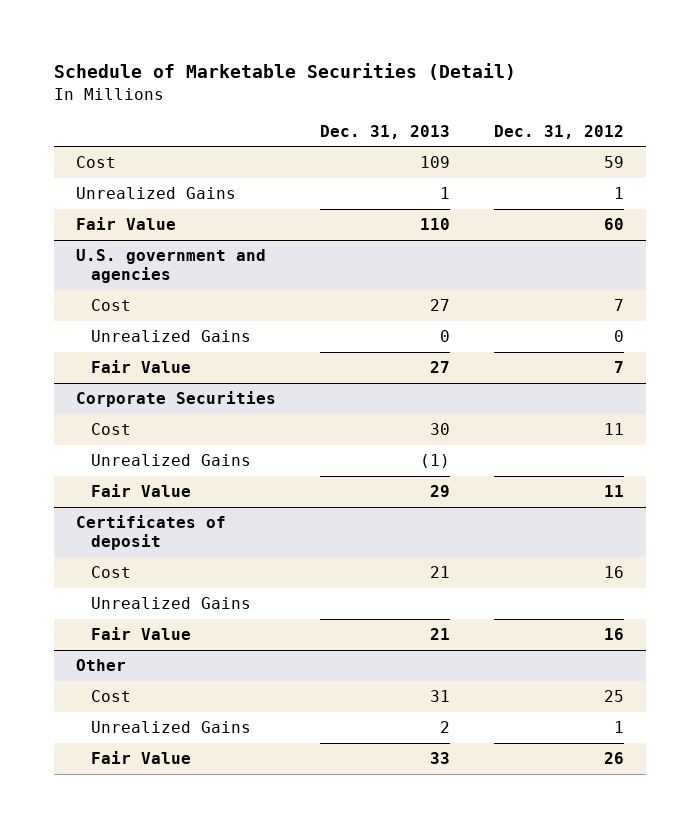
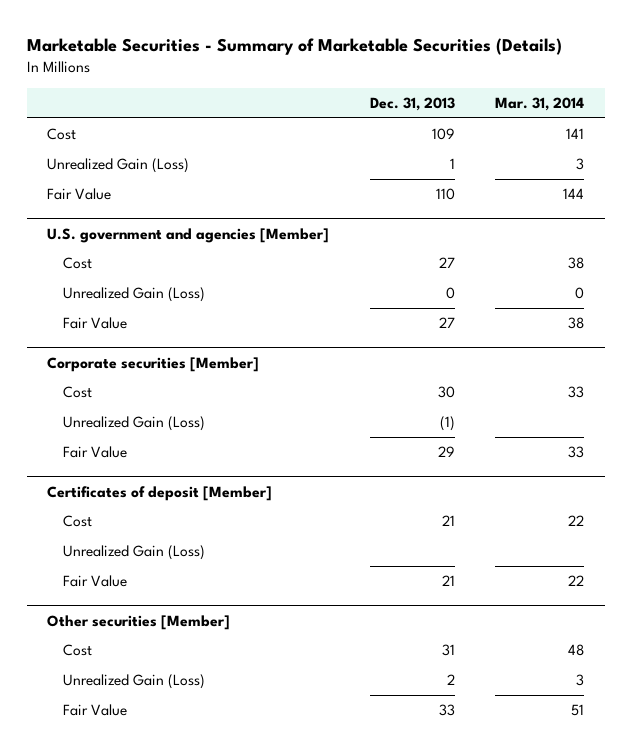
- Schedule of Marketable Securities (Detail)
+ Marketable Securities - Summary of Marketable Securities (Details)
- | Dec. 31, 2013 | Dec. 31, 2012
+ | Dec. 31, 2013 | Mar. 31, 2014
- Unrealized Gains | 1 | 1
+ Unrealized Gain (Loss) | 1 | 3
- U.S. government and agencies
+ U.S. government and agencies [Member]
- Unrealized Gains | 0 | 0
+ Unrealized Gain (Loss) | 0 | 0
- Corporate Securities
+ Corporate securities [Member]
- Unrealized Gains | (1) |
+ Unrealized Gain (Loss) | (1) |
- Certificates of deposit
+ Certificates of deposit [Member]
- Unrealized Gains
+ Unrealized Gain (Loss)
- Other
+ Other securities [Member]
- Unrealized Gains | 2 | 1
+ Unrealized Gain (Loss) | 2 | 3

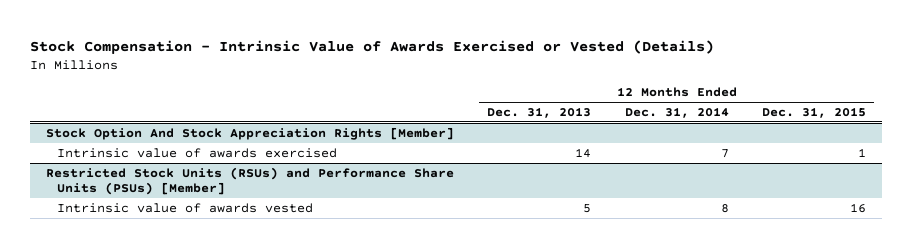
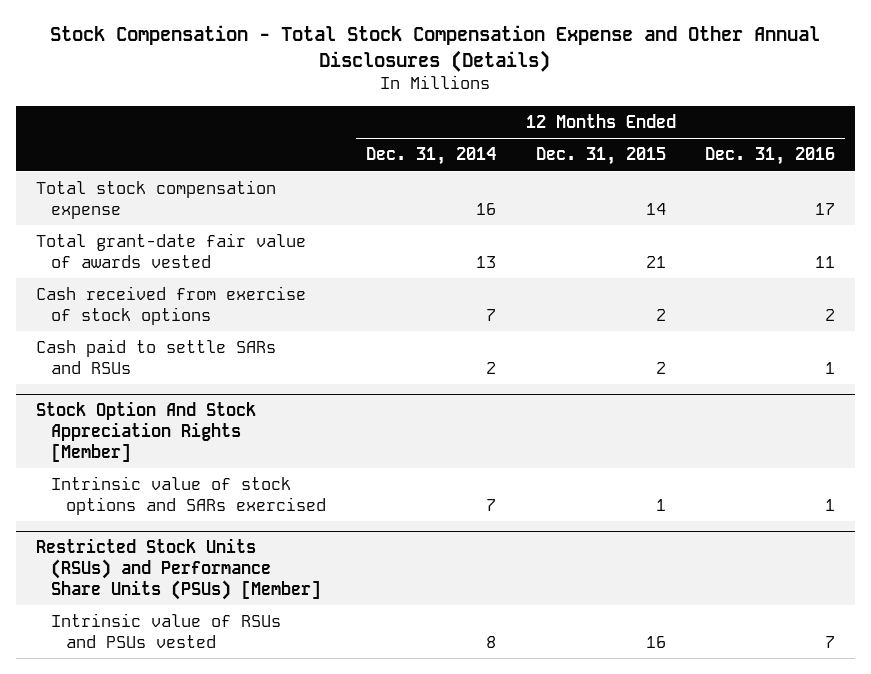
- Stock Compensation - Intrinsic Value of Awards Exercised or Vested (Details)
+ Stock Compensation - Total Stock Compensation Expense and Other Annual Disclosures (Details)
- | 12 Months Ended Dec. 31, 2013 | 12 Months Ended Dec. 31, 2014 | 12 Months Ended Dec. 31, 2015
+ | 12 Months Ended Dec. 31, 2014 | 12 Months Ended Dec. 31, 2015 | 12 Months Ended Dec. 31, 2016
+ Total stock compensation expense | 16 | 14 | 17
+ Total grant-date fair value of awards vested | 13 | 21 | 11
+ Cash received from exercise of stock options | 7 | 2 | 2
+ Cash paid to settle SARs and RSUs | 2 | 2 | 1
@ Stock Option And Stock Appreciation Rights [Member]
- Intrinsic value of awards exercised | 14 | 7 | 1
+ Intrinsic value of stock options and SARs exercised | 7 | 1 | 1
@ Restricted Stock Units (RSUs) and Performance Share Units (PSUs) [Member]
- Intrinsic value of awards vested | 5 | 8 | 16
+ Intrinsic value of RSUs and PSUs vested | 8 | 16 | 7

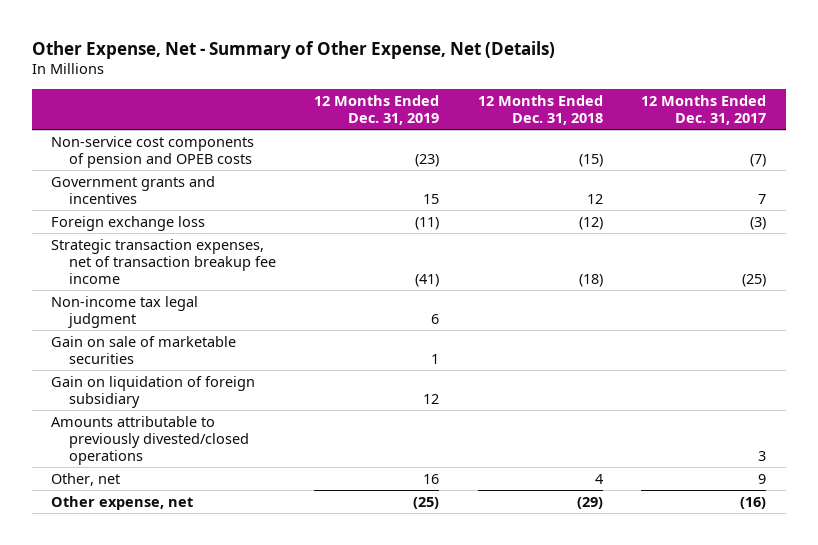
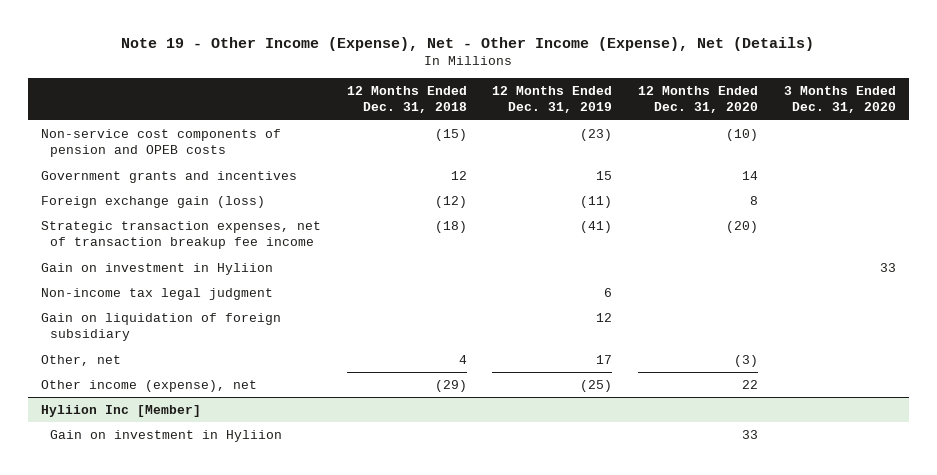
- Other Expense, Net - Summary of Other Expense, Net (Details)
+ Note 19 - Other Income (Expense), Net - Other Income (Expense), Net (Details)
- | 12 Months Ended Dec. 31, 2019 | 12 Months Ended Dec. 31, 2018 | 12 Months Ended Dec. 31, 2017
+ | 12 Months Ended Dec. 31, 2018 | 12 Months Ended Dec. 31, 2019 | 12 Months Ended Dec. 31, 2020 | 3 Months Ended Dec. 31, 2020
- Foreign exchange loss | (11) | (12) | (3)
+ Foreign exchange gain (loss) | (12) | (11) | 8 |
+ Gain on investment in Hyliion | | | | 33
- Gain on sale of marketable securities | 1 | |
- Amounts attributable to previously divested/closed operations | | | 3
- Other, net | 16 | 4 | 9
- Other expense, net | (25) | (29) | (16)
+ Other, net | 4 | 17 | (3) |
+ Other income (expense), net | (29) | (25) | 22 |
+ Hyliion Inc [Member]
+ Gain on investment in Hyliion | | | 33 |

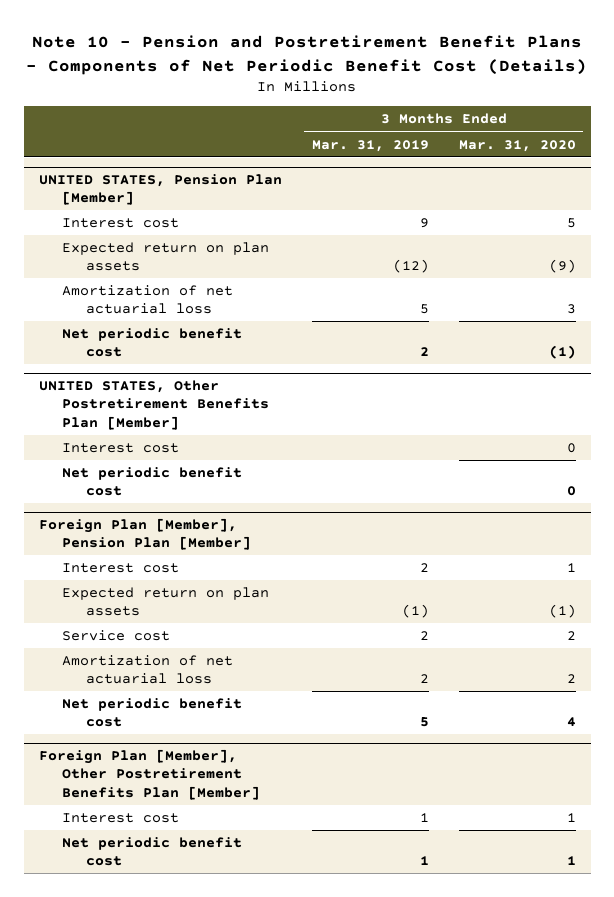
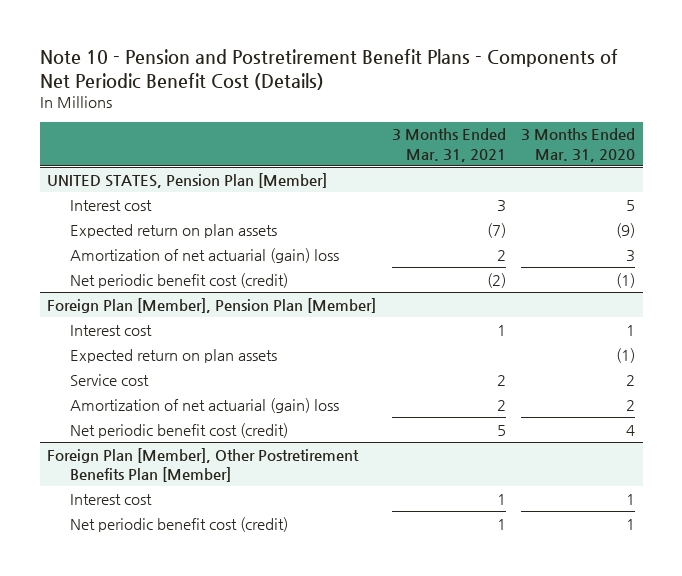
- | 3 Months Ended Mar. 31, 2019 | 3 Months Ended Mar. 31, 2020
+ | 3 Months Ended Mar. 31, 2021 | 3 Months Ended Mar. 31, 2020
@ UNITED STATES, Pension Plan [Member]
- Amortization of net actuarial loss | 5 | 3
- Net periodic benefit cost | 2 | (1)
- UNITED STATES, Other Postretirement Benefits Plan [Member]
- Interest cost | | 0
- Net periodic benefit cost | | 0
@ UNITED STATES, Pension Plan [Member]
+ Amortization of net actuarial (gain) loss | 2 | 3
+ Net periodic benefit cost (credit) | (2) | (1)
@ Foreign Plan [Member], Pension Plan [Member]
- Amortization of net actuarial loss | 2 | 2
- Net periodic benefit cost | 5 | 4
+ Amortization of net actuarial (gain) loss | 2 | 2
+ Net periodic benefit cost (credit) | 5 | 4
@ Foreign Plan [Member], Other Postretirement Benefits Plan [Member]
- Net periodic benefit cost | 1 | 1
+ Net periodic benefit cost (credit) | 1 | 1

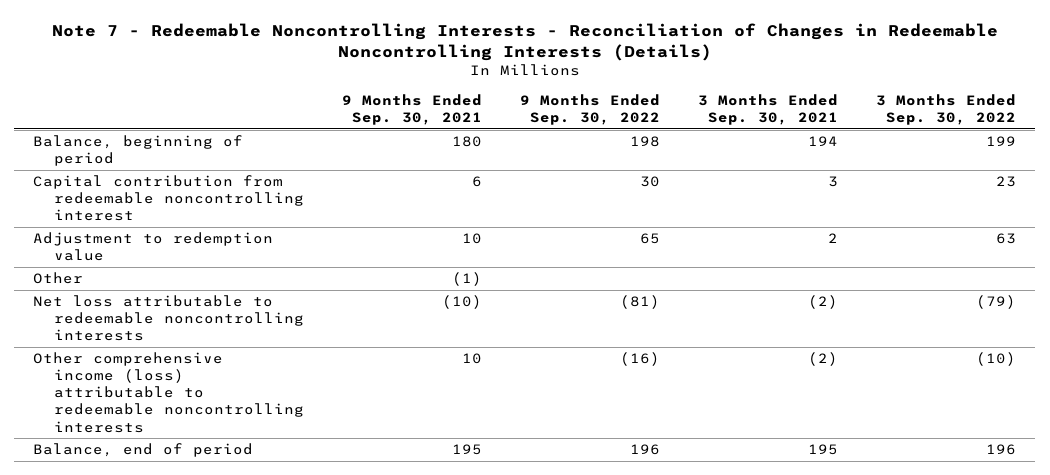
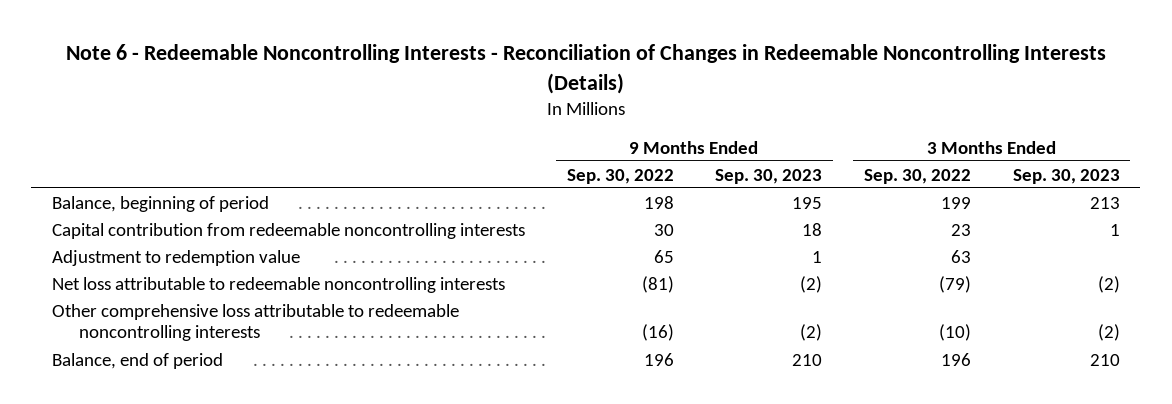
- Note 7 - Redeemable Noncontrolling Interests - Reconciliation of Changes in Redeemable Noncontrolling Interests (Details)
+ Note 6 - Redeemable Noncontrolling Interests - Reconciliation of Changes in Redeemable Noncontrolling Interests (Details)
- | 9 Months Ended Sep. 30, 2021 | 9 Months Ended Sep. 30, 2022 | 3 Months Ended Sep. 30, 2021 | 3 Months Ended Sep. 30, 2022
+ | 9 Months Ended Sep. 30, 2022 | 9 Months Ended Sep. 30, 2023 | 3 Months Ended Sep. 30, 2022 | 3 Months Ended Sep. 30, 2023
- Capital contribution from redeemable noncontrolling interest | 6 | 30 | 3 | 23
+ Capital contribution from redeemable noncontrolling interests | 30 | 18 | 23 | 1
- Other | (1) | | |
- Other comprehensive income (loss) attributable to redeemable noncontrolling interests | 10 | (16) | (2) | (10)
+ Other comprehensive loss attributable to redeemable noncontrolling interests | (16) | (2) | (10) | (2)

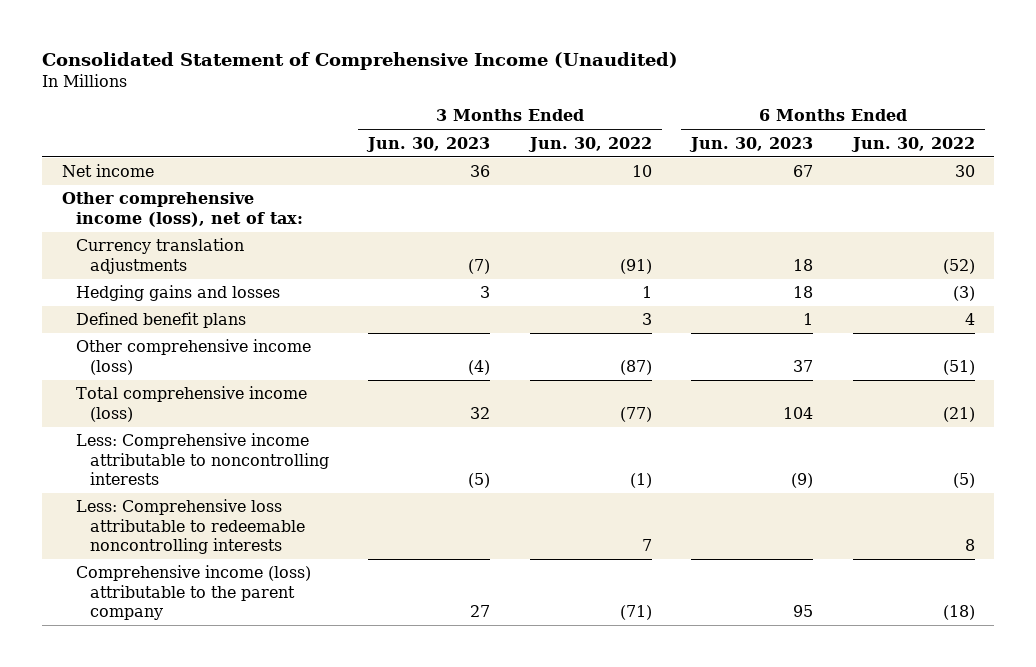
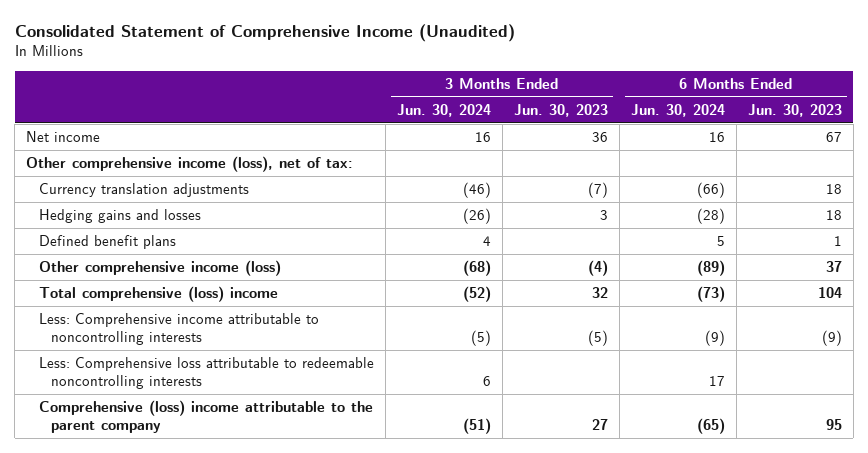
- | 3 Months Ended Jun. 30, 2023 | 3 Months Ended Jun. 30, 2022 | 6 Months Ended Jun. 30, 2023 | 6 Months Ended Jun. 30, 2022
+ | 3 Months Ended Jun. 30, 2024 | 3 Months Ended Jun. 30, 2023 | 6 Months Ended Jun. 30, 2024 | 6 Months Ended Jun. 30, 2023
- Total comprehensive income (loss) | 32 | (77) | 104 | (21)
+ Total comprehensive (loss) income | (52) | 32 | (73) | 104
- Comprehensive income (loss) attributable to the parent company | 27 | (71) | 95 | (18)
+ Comprehensive (loss) income attributable to the parent company | (51) | 27 | (65) | 95

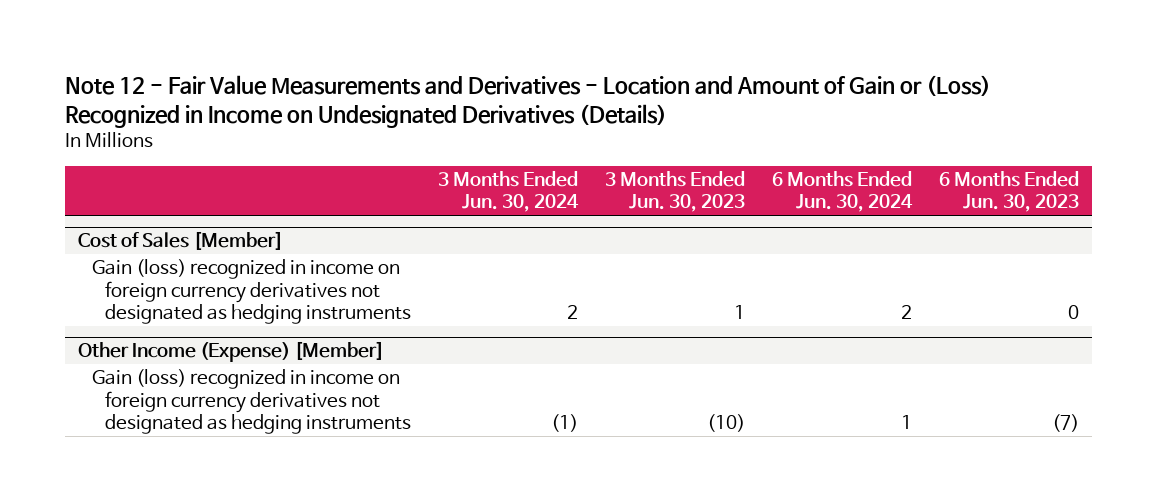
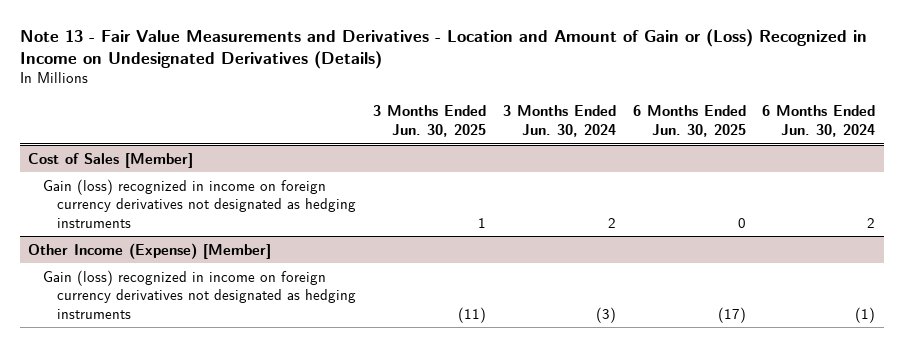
- Note 12 - Fair Value Measurements and Derivatives - Location and Amount of Gain or (Loss) Recognized in Income on Undesignated Derivatives (Details)
+ Note 13 - Fair Value Measurements and Derivatives - Location and Amount of Gain or (Loss) Recognized in Income on Undesignated Derivatives (Details)
- | 3 Months Ended Jun. 30, 2024 | 3 Months Ended Jun. 30, 2023 | 6 Months Ended Jun. 30, 2024 | 6 Months Ended Jun. 30, 2023
+ | 3 Months Ended Jun. 30, 2025 | 3 Months Ended Jun. 30, 2024 | 6 Months Ended Jun. 30, 2025 | 6 Months Ended Jun. 30, 2024
@ Other Income (Expense) [Member]
- Gain (loss) recognized in income on foreign currency derivatives not designated as hedging instruments | (1) | (10) | 1 | (7)
+ Gain (loss) recognized in income on foreign currency derivatives not designated as hedging instruments | (11) | (3) | (17) | (1)

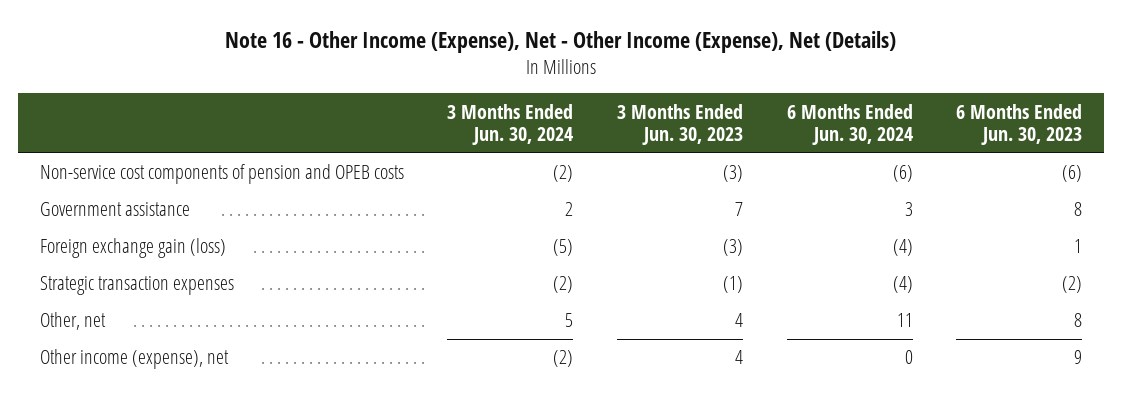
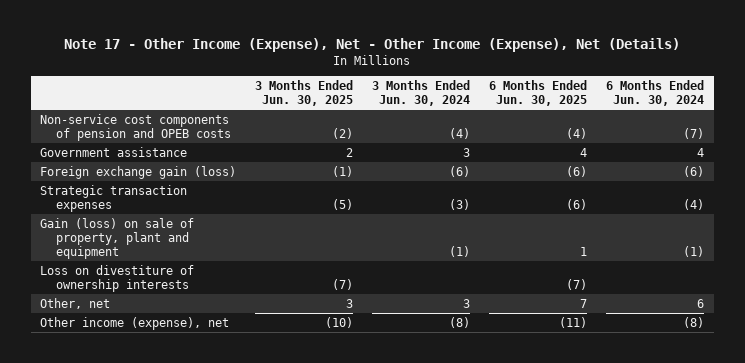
- Note 16 - Other Income (Expense), Net - Other Income (Expense), Net (Details)
+ Note 17 - Other Income (Expense), Net - Other Income (Expense), Net (Details)
- | 3 Months Ended Jun. 30, 2024 | 3 Months Ended Jun. 30, 2023 | 6 Months Ended Jun. 30, 2024 | 6 Months Ended Jun. 30, 2023
+ | 3 Months Ended Jun. 30, 2025 | 3 Months Ended Jun. 30, 2024 | 6 Months Ended Jun. 30, 2025 | 6 Months Ended Jun. 30, 2024
- Non-service cost components of pension and OPEB costs | (2) | (3) | (6) | (6)
- Government assistance | 2 | 7 | 3 | 8
- Foreign exchange gain (loss) | (5) | (3) | (4) | 1
- Strategic transaction expenses | (2) | (1) | (4) | (2)
- Other, net | 5 | 4 | 11 | 8
- Other income (expense), net | (2) | 4 | 0 | 9
+ Non-service cost components of pension and OPEB costs | (2) | (4) | (4) | (7)
+ Government assistance | 2 | 3 | 4 | 4
+ Foreign exchange gain (loss) | (1) | (6) | (6) | (6)
+ Strategic transaction expenses | (5) | (3) | (6) | (4)
+ Gain (loss) on sale of property, plant and equipment | | (1) | 1 | (1)
+ Loss on divestiture of ownership interests | (7) | | (7) |
+ Other, net | 3 | 3 | 7 | 6
+ Other income (expense), net | (10) | (8) | (11) | (8)

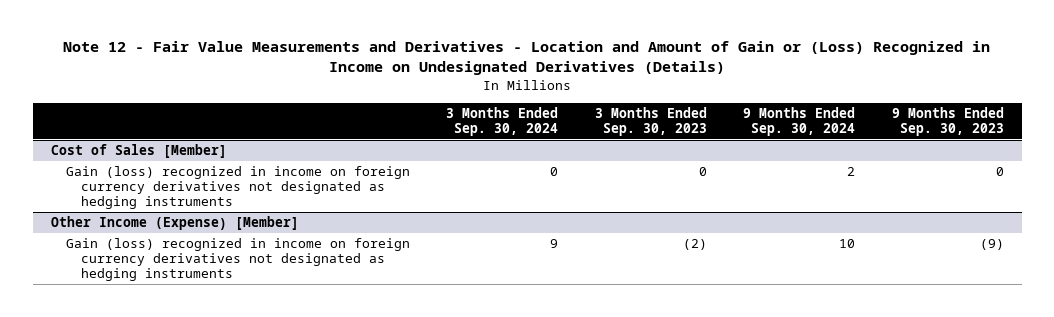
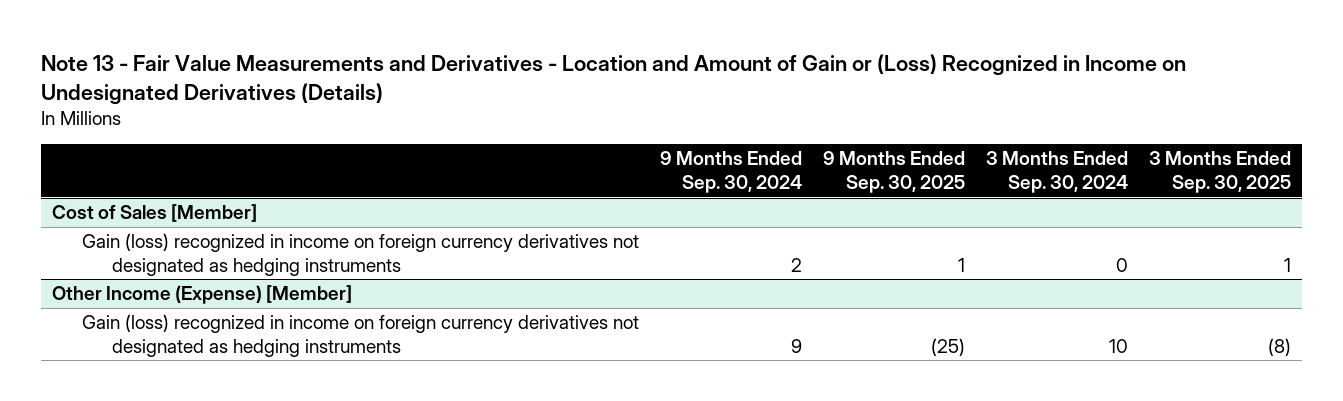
- Note 12 - Fair Value Measurements and Derivatives - Location and Amount of Gain or (Loss) Recognized in Income on Undesignated Derivatives (Details)
+ Note 13 - Fair Value Measurements and Derivatives - Location and Amount of Gain or (Loss) Recognized in Income on Undesignated Derivatives (Details)
- | 3 Months Ended Sep. 30, 2024 | 3 Months Ended Sep. 30, 2023 | 9 Months Ended Sep. 30, 2024 | 9 Months Ended Sep. 30, 2023
+ | 9 Months Ended Sep. 30, 2024 | 9 Months Ended Sep. 30, 2025 | 3 Months Ended Sep. 30, 2024 | 3 Months Ended Sep. 30, 2025
@ Other Income (Expense) [Member]
- Gain (loss) recognized in income on foreign currency derivatives not designated as hedging instruments | 9 | (2) | 10 | (9)
+ Gain (loss) recognized in income on foreign currency derivatives not designated as hedging instruments | 9 | (25) | 10 | (8)

